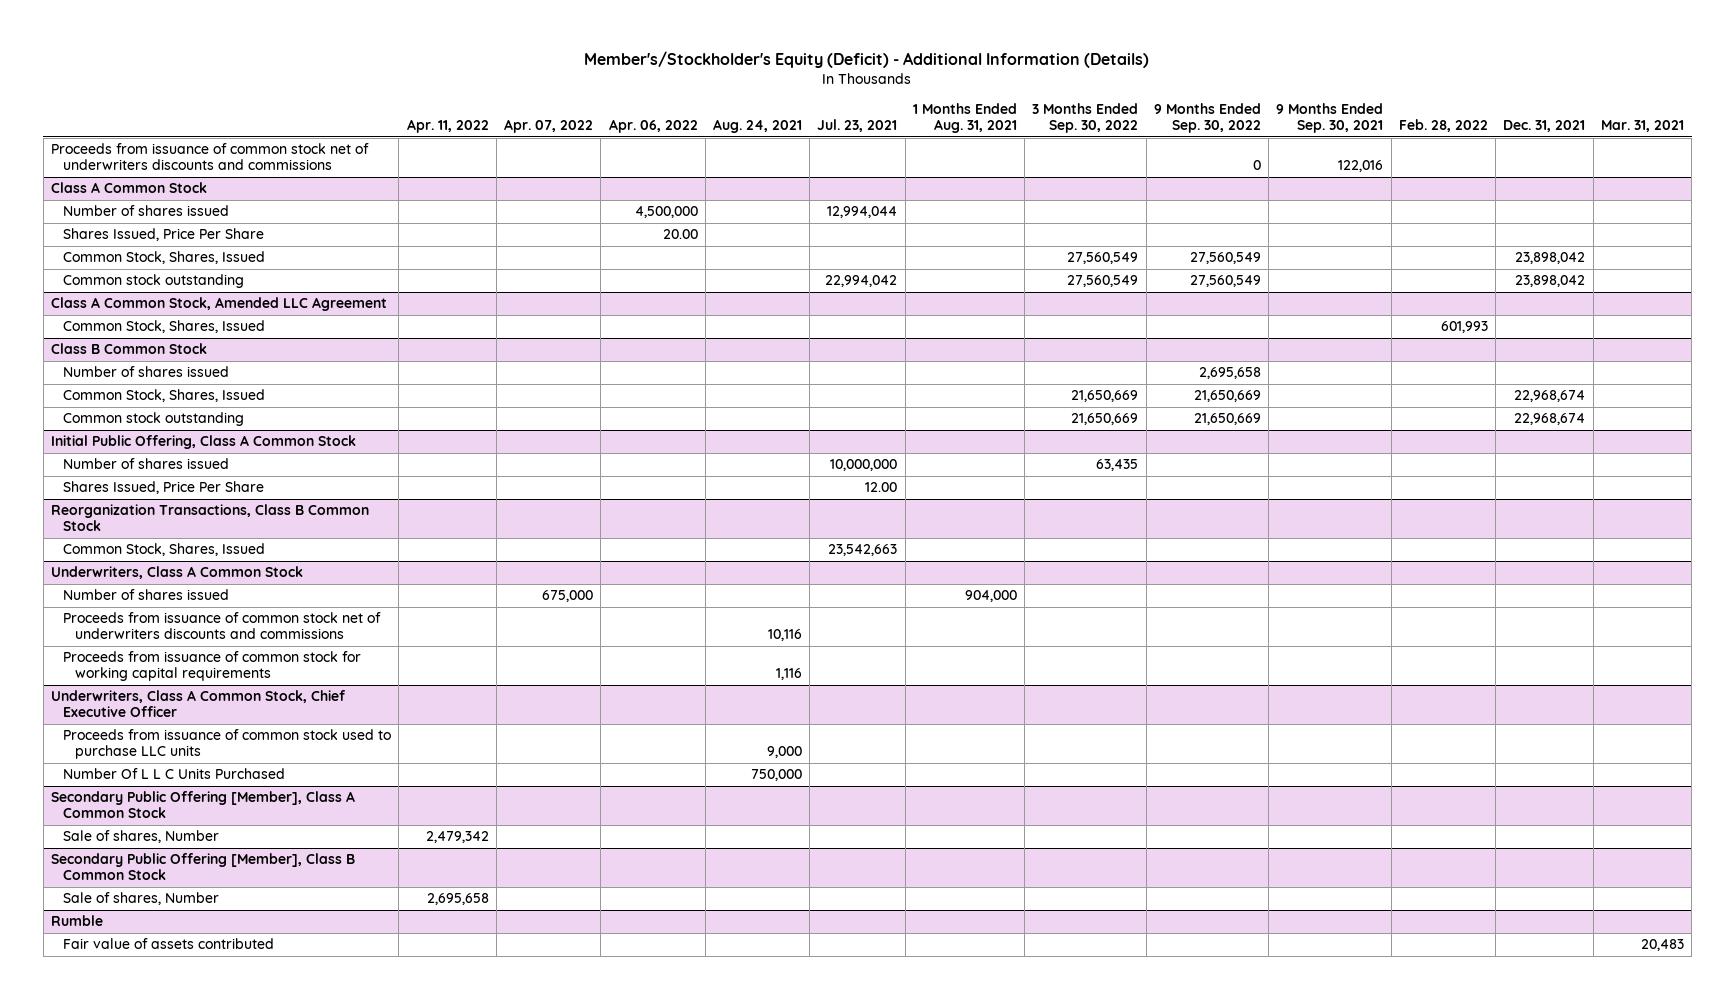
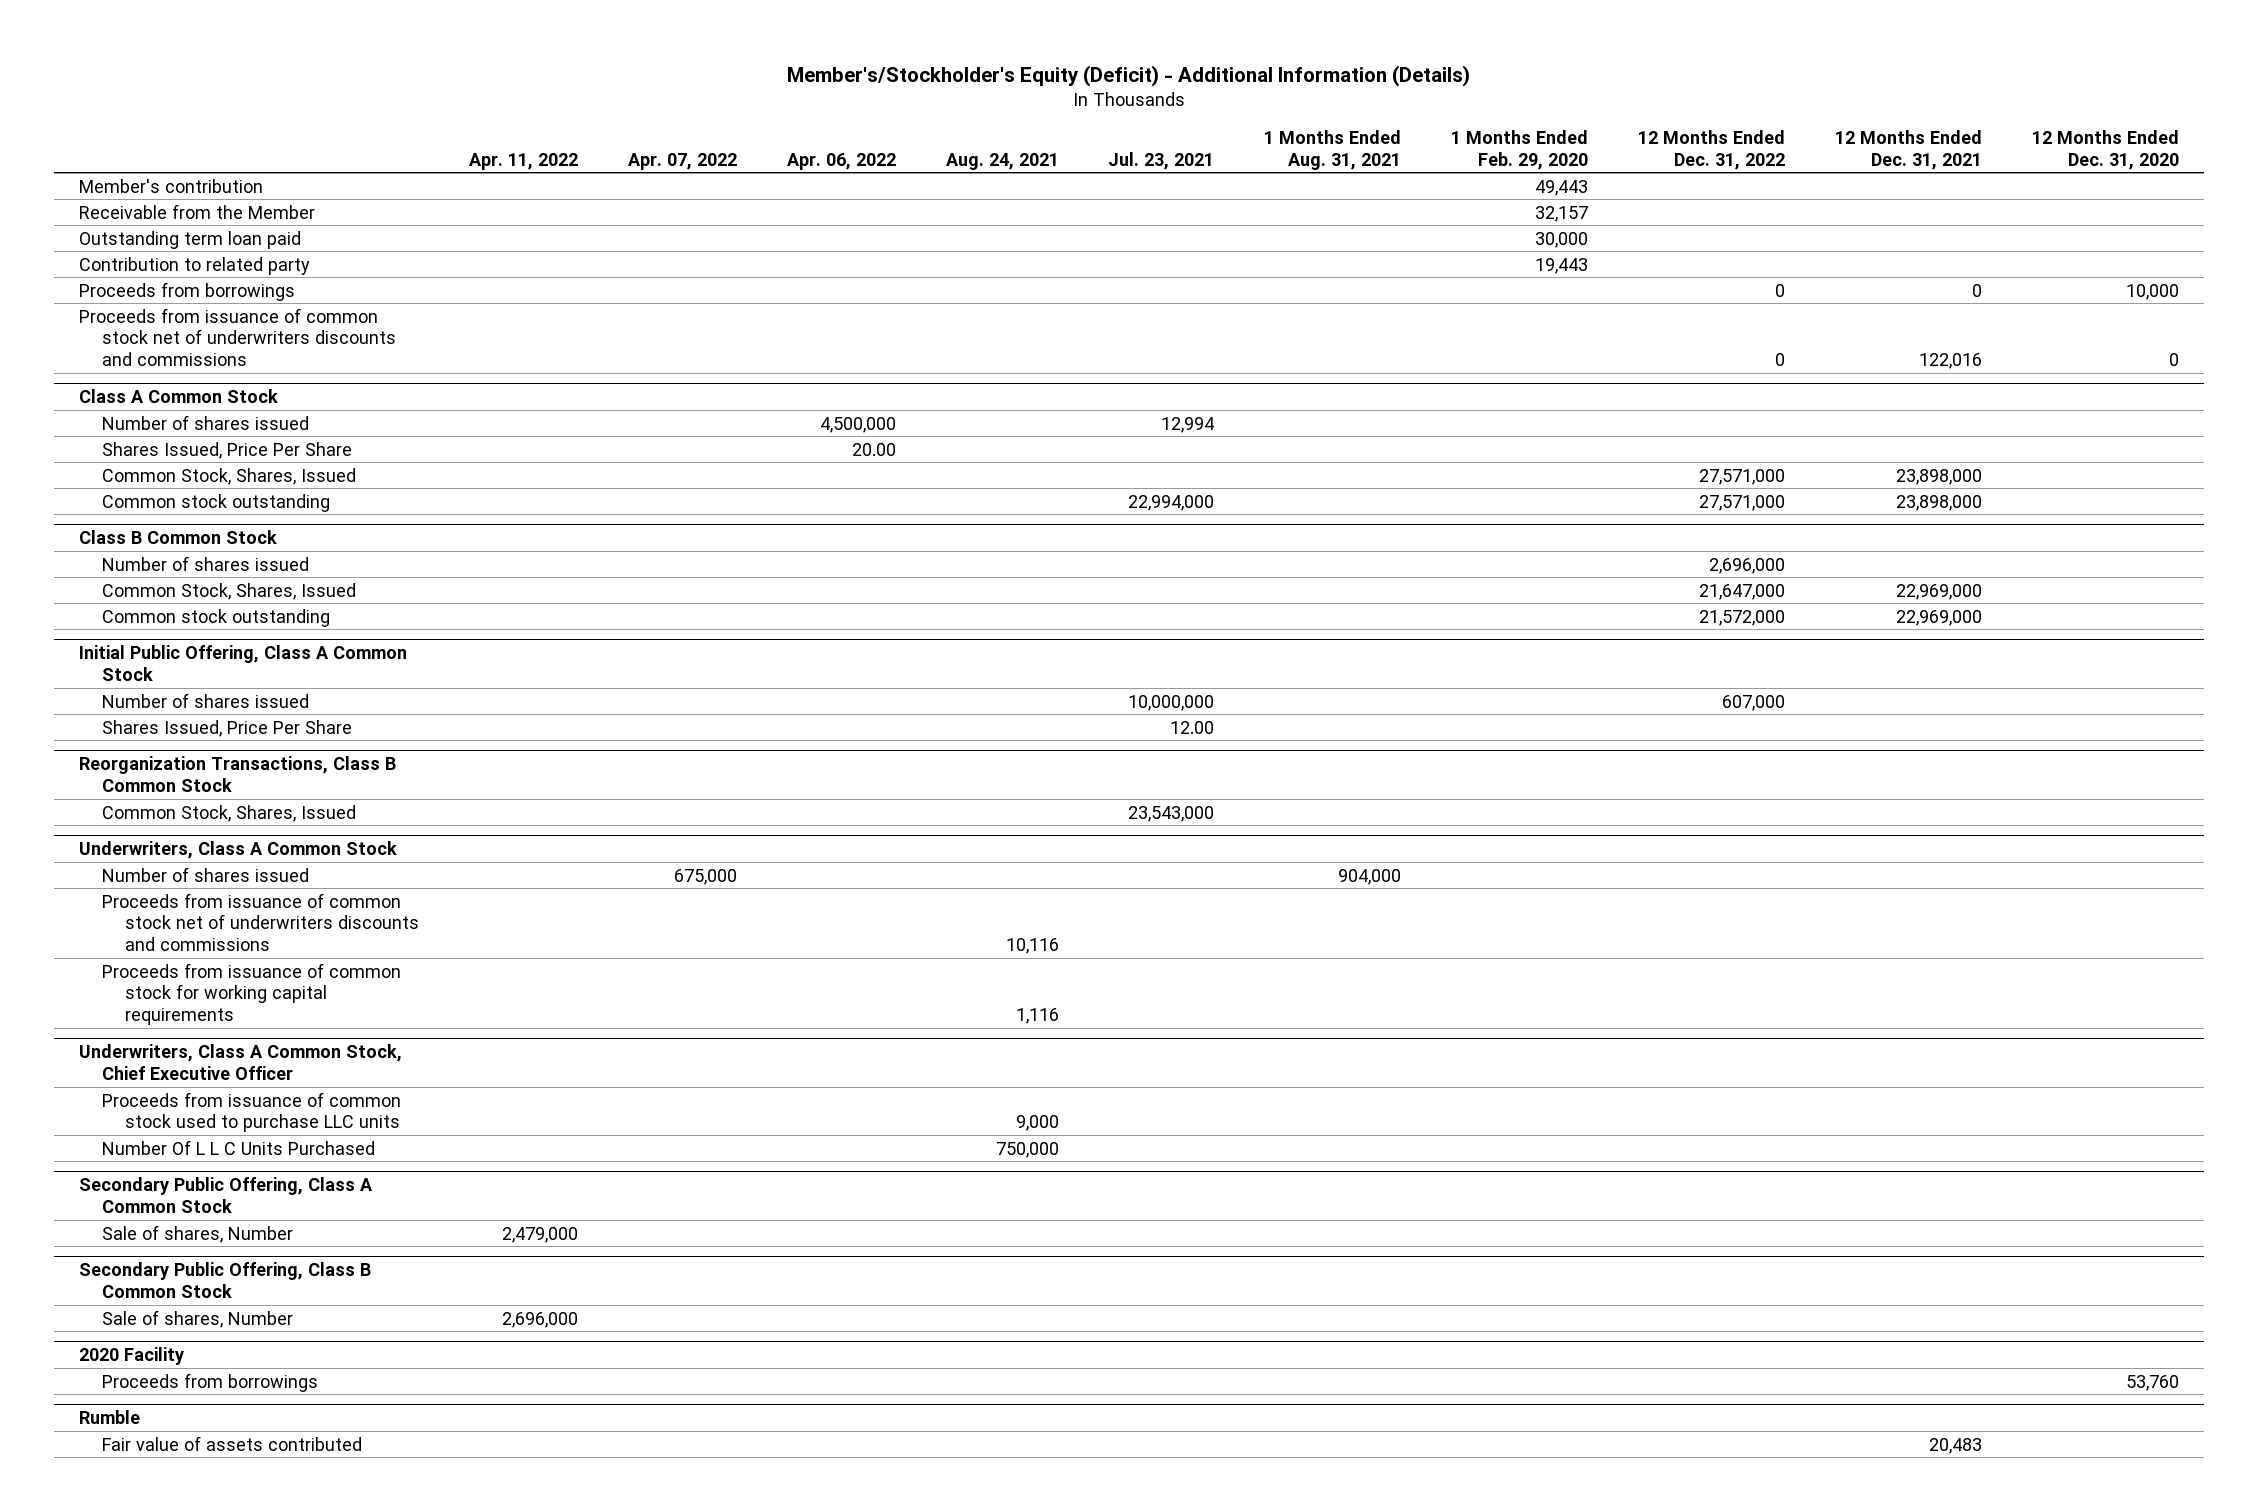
- | Apr. 11, 2022 | Apr. 07, 2022 | Apr. 06, 2022 | Aug. 24, 2021 | Jul. 23, 2021 | 1 Months Ended Aug. 31, 2021 | 3 Months Ended Sep. 30, 2022 | 9 Months Ended Sep. 30, 2022 | 9 Months Ended Sep. 30, 2021 | Feb. 28, 2022 | Dec. 31, 2021 | Mar. 31, 2021
+ | Apr. 11, 2022 | Apr. 07, 2022 | Apr. 06, 2022 | Aug. 24, 2021 | Jul. 23, 2021 | 1 Months Ended Aug. 31, 2021 | 1 Months Ended Feb. 29, 2020 | 12 Months Ended Dec. 31, 2022 | 12 Months Ended Dec. 31, 2021 | 12 Months Ended Dec. 31, 2020
+ Member's contribution | | | | | | | 49,443 | | |
+ Receivable from the Member | | | | | | | 32,157 | | |
+ Outstanding term loan paid | | | | | | | 30,000 | | |
+ Contribution to related party | | | | | | | 19,443 | | |
+ Proceeds from borrowings | | | | | | | | 0 | 0 | 10,000
@ Class A Common Stock
- Number of shares issued | | | 4,500,000 | | 12,994,044 | | | | | | |
+ Number of shares issued | | | 4,500,000 | | 12,994 | | | | |
- Common stock outstanding | | | | | 22,994,042 | | 27,560,549 | 27,560,549 | | | 23,898,042 |
- Class A Common Stock, Amended LLC Agreement
- Common Stock, Shares, Issued | | | | | | | | | | 601,993 | |
@ Class A Common Stock
+ Common stock outstanding | | | | | 22,994,000 | | | 27,571,000 | 23,898,000 |
@ Reorganization Transactions, Class B Common Stock
- Common Stock, Shares, Issued | | | | | 23,542,663 | | | | | | |
+ Common Stock, Shares, Issued | | | | | 23,543,000 | | | | |
- Secondary Public Offering [Member], Class A Common Stock
- Sale of shares, Number | 2,479,342 | | | | | | | | | | |
- Secondary Public Offering [Member], Class B Common Stock
- Sale of shares, Number | 2,695,658 | | | | | | | | | | |
+ Secondary Public Offering, Class A Common Stock
+ Sale of shares, Number | 2,479,000 | | | | | | | | |
+ Secondary Public Offering, Class B Common Stock
+ Sale of shares, Number | 2,696,000 | | | | | | | | |
+ 2020 Facility
+ Proceeds from borrowings | | | | | | | | | | 53,760

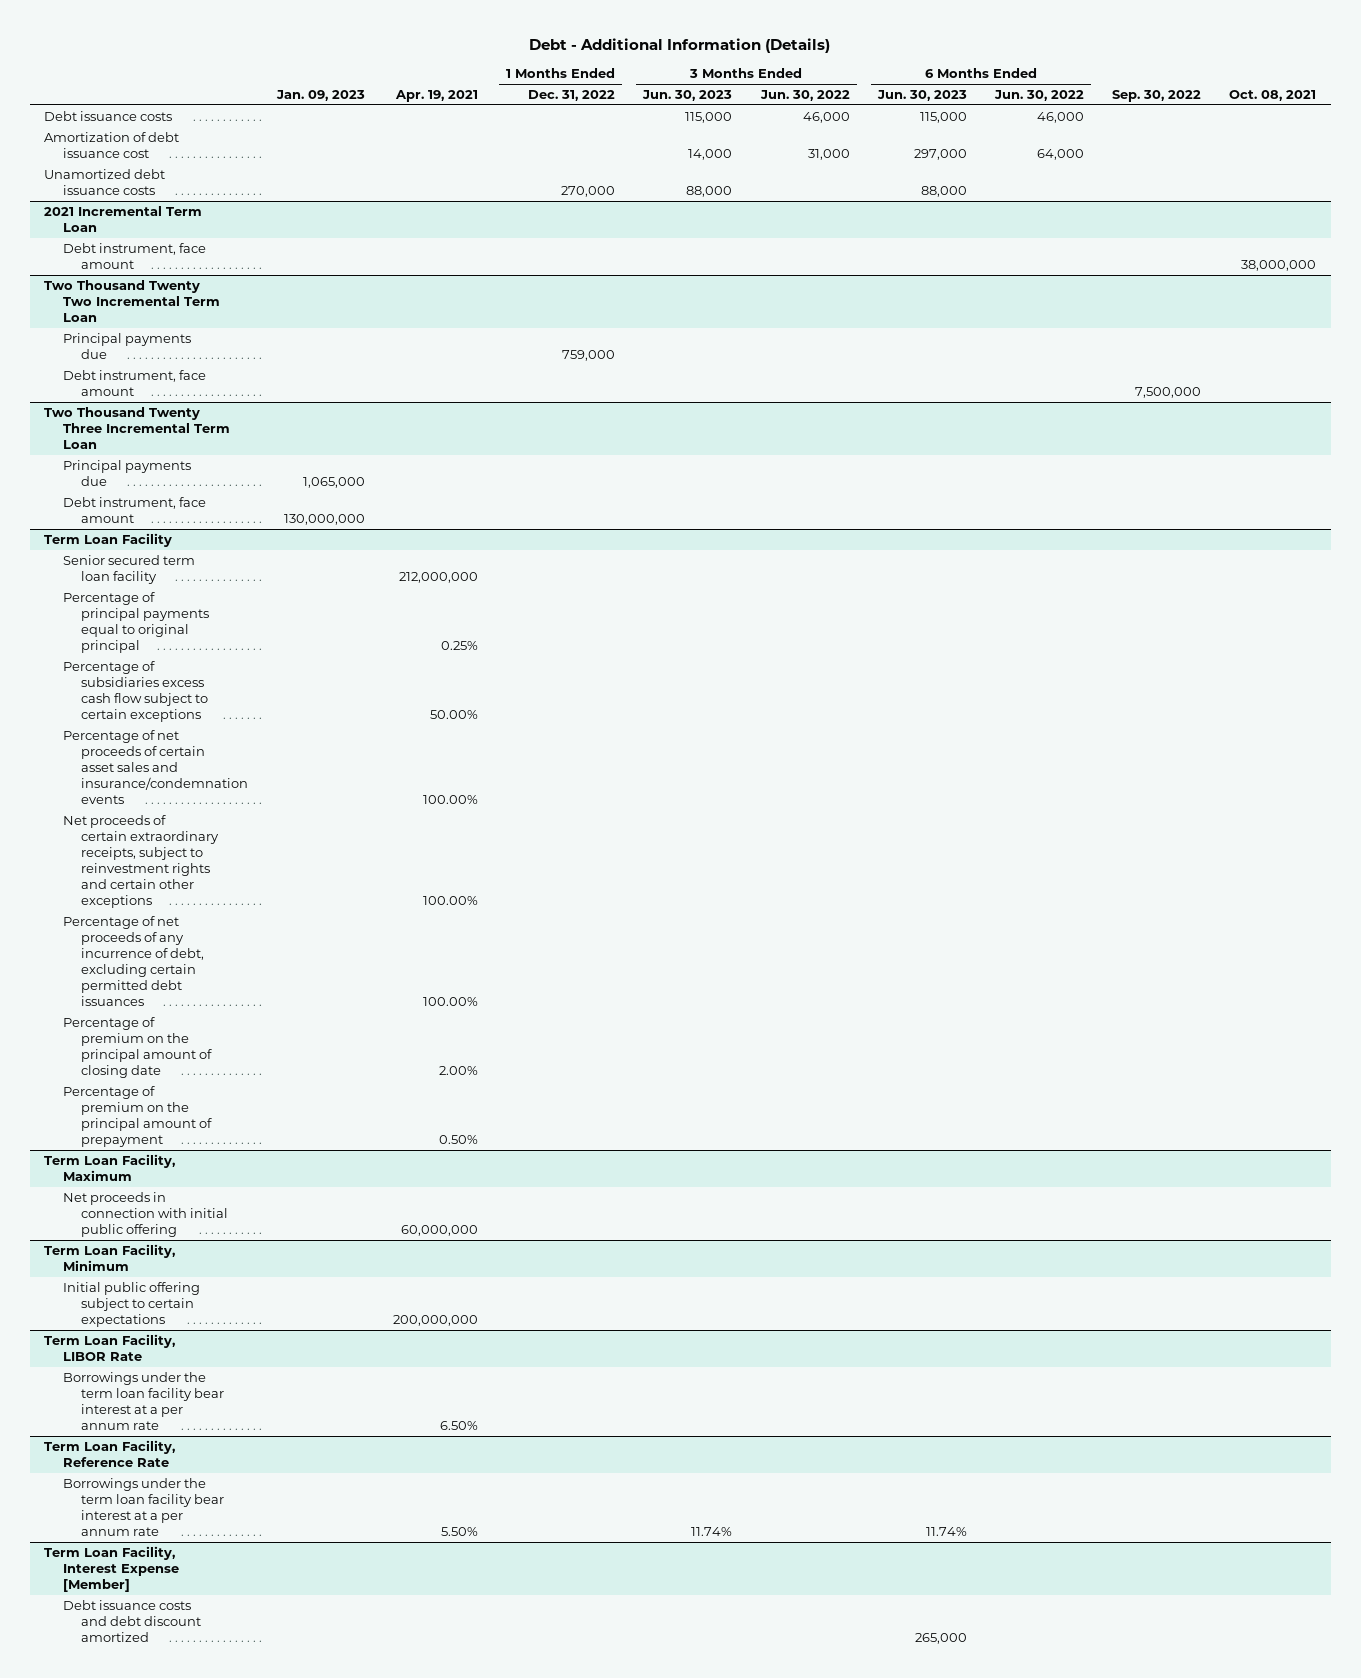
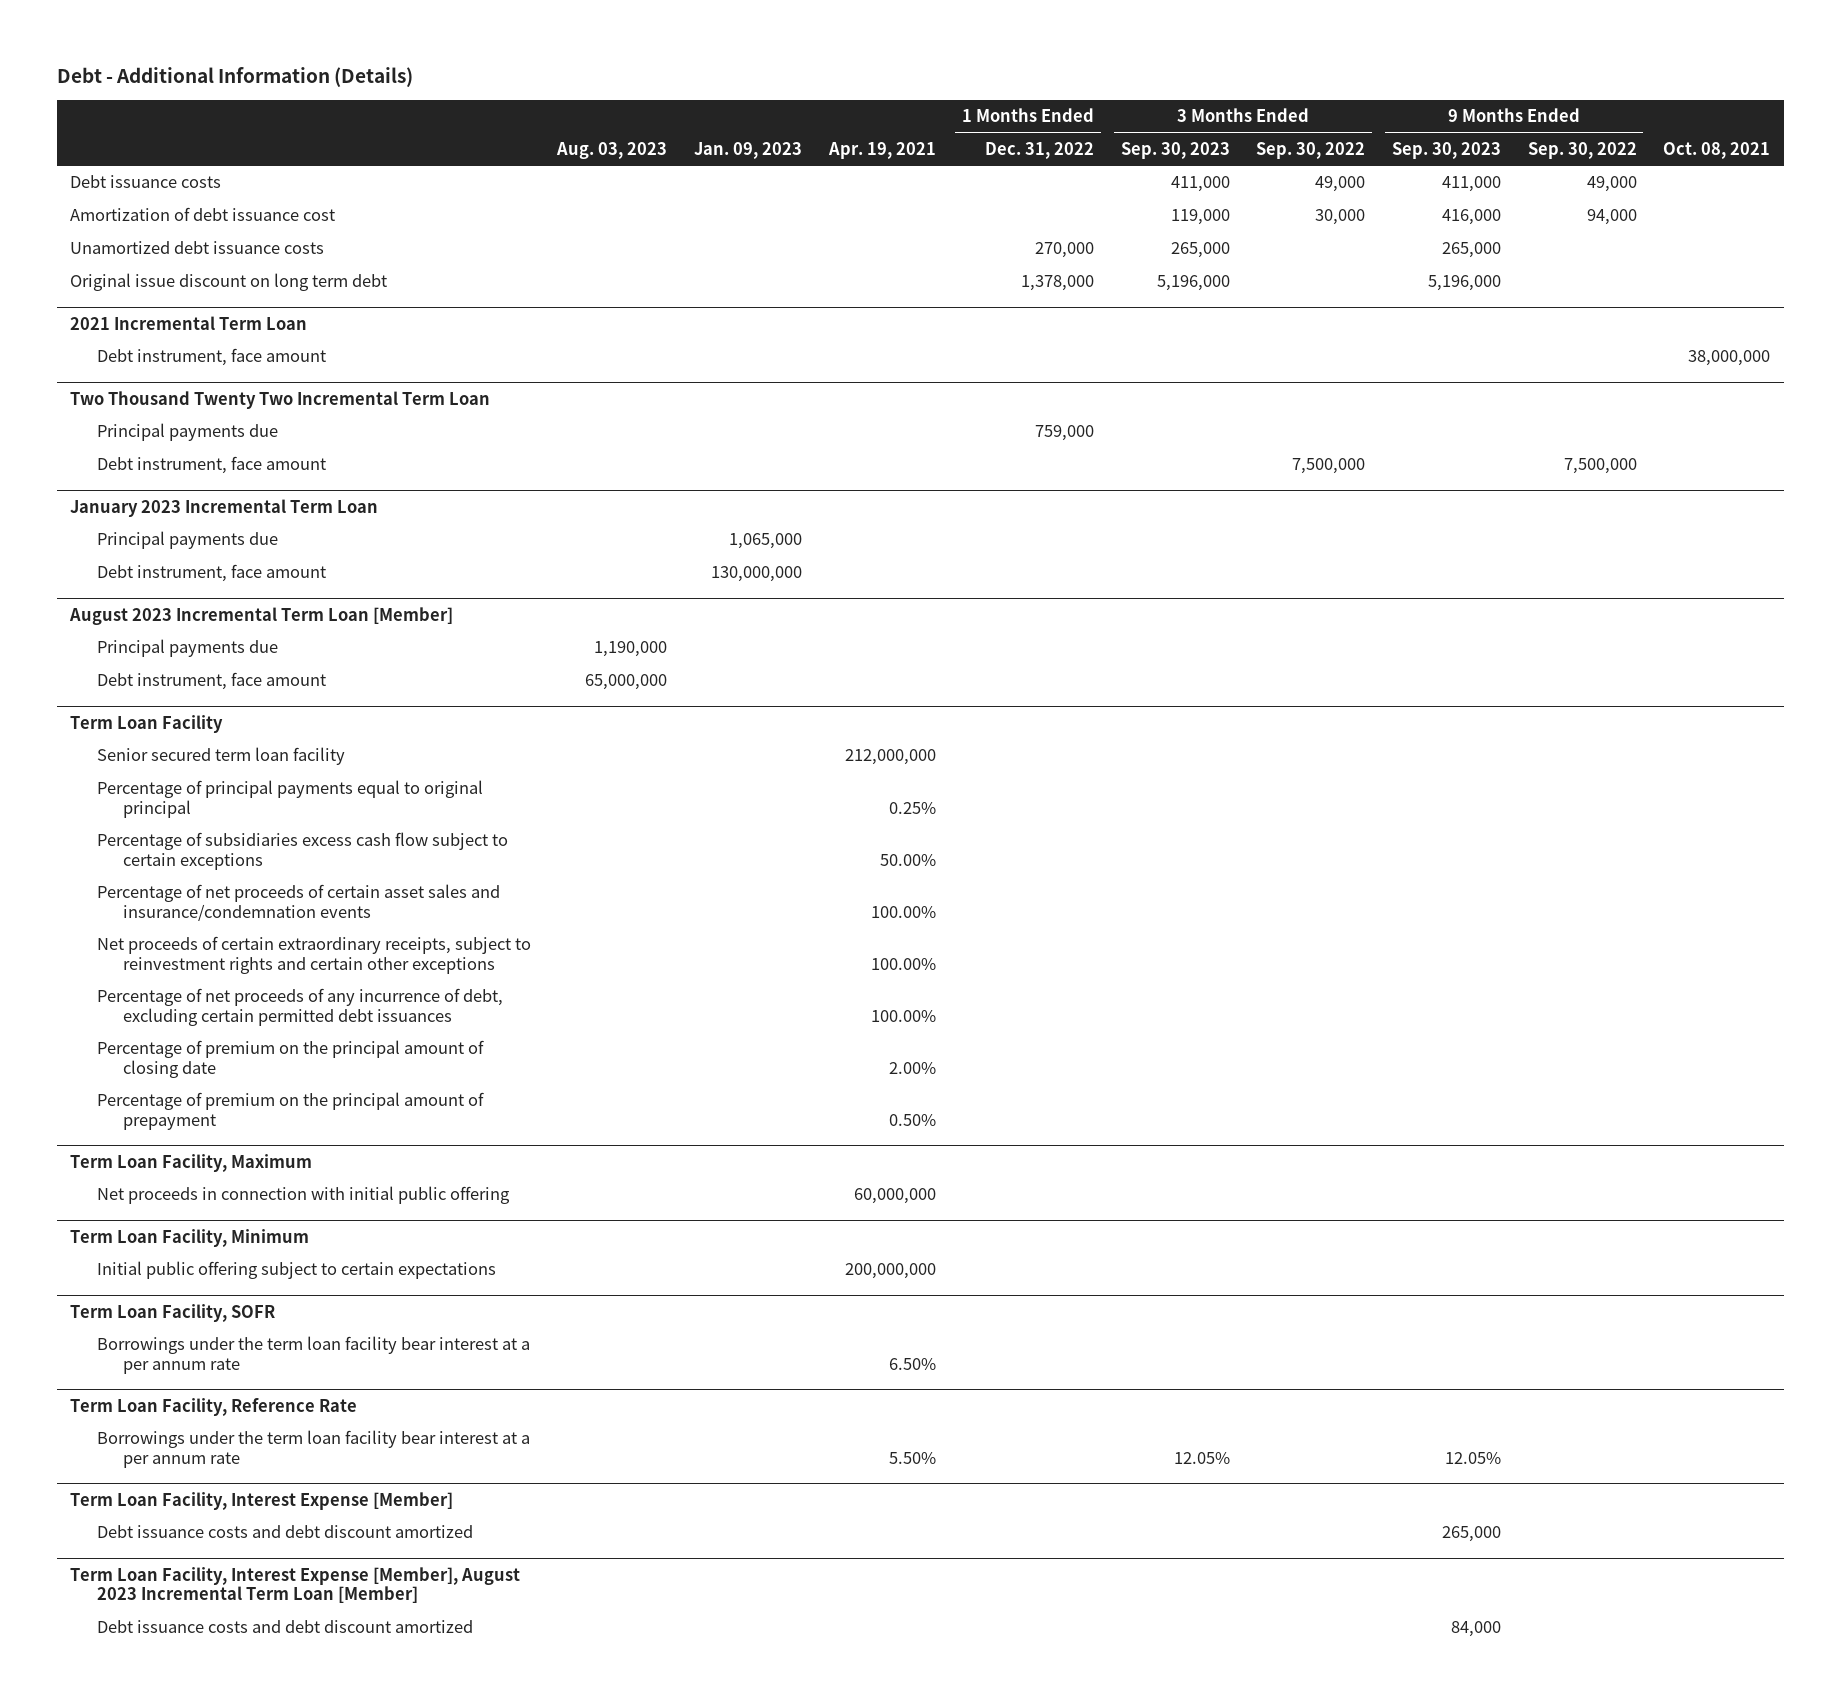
- | Jan. 09, 2023 | Apr. 19, 2021 | 1 Months Ended Dec. 31, 2022 | 3 Months Ended Jun. 30, 2023 | 3 Months Ended Jun. 30, 2022 | 6 Months Ended Jun. 30, 2023 | 6 Months Ended Jun. 30, 2022 | Sep. 30, 2022 | Oct. 08, 2021
+ | Aug. 03, 2023 | Jan. 09, 2023 | Apr. 19, 2021 | 1 Months Ended Dec. 31, 2022 | 3 Months Ended Sep. 30, 2023 | 3 Months Ended Sep. 30, 2022 | 9 Months Ended Sep. 30, 2023 | 9 Months Ended Sep. 30, 2022 | Oct. 08, 2021
+ Original issue discount on long term debt | | | | 1,378,000 | 5,196,000 | | 5,196,000 | |
- Two Thousand Twenty Three Incremental Term Loan
+ January 2023 Incremental Term Loan
+ August 2023 Incremental Term Loan [Member]
+ Principal payments due | 1,190,000 | | | | | | | |
+ Debt instrument, face amount | 65,000,000 | | | | | | | |
- Term Loan Facility, LIBOR Rate
+ Term Loan Facility, SOFR
+ Term Loan Facility, Interest Expense [Member], August 2023 Incremental Term Loan [Member]
+ Debt issuance costs and debt discount amortized | | | | | | | 84,000 | |

